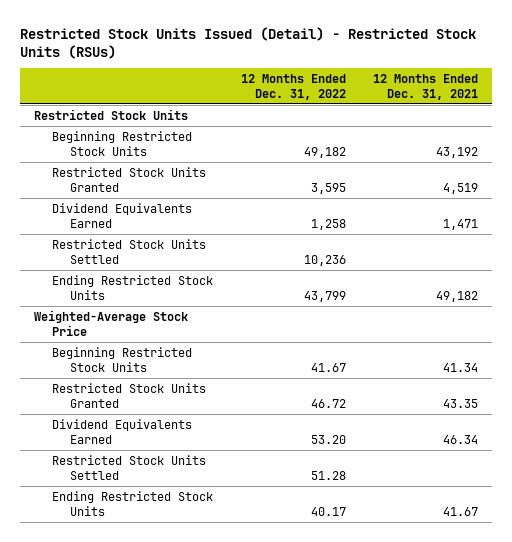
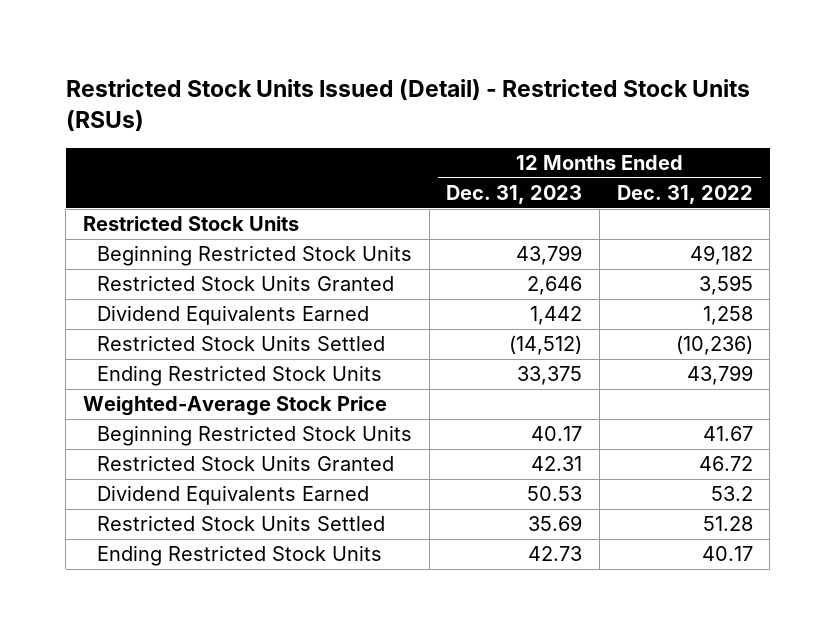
- | 12 Months Ended Dec. 31, 2022 | 12 Months Ended Dec. 31, 2021
+ | 12 Months Ended Dec. 31, 2023 | 12 Months Ended Dec. 31, 2022
- Restricted Stock Units Settled | 10,236 |
+ Restricted Stock Units Settled | (14,512) | (10,236)
- Dividend Equivalents Earned | 53.20 | 46.34
+ Dividend Equivalents Earned | 50.53 | 53.2

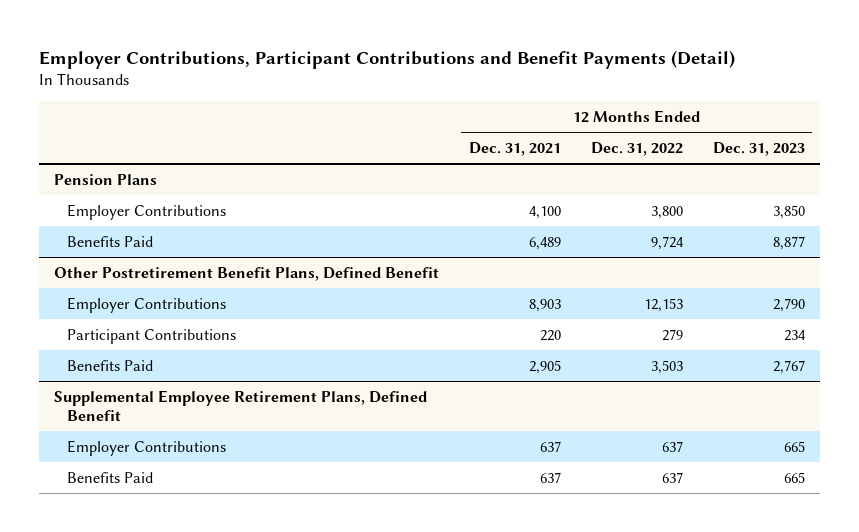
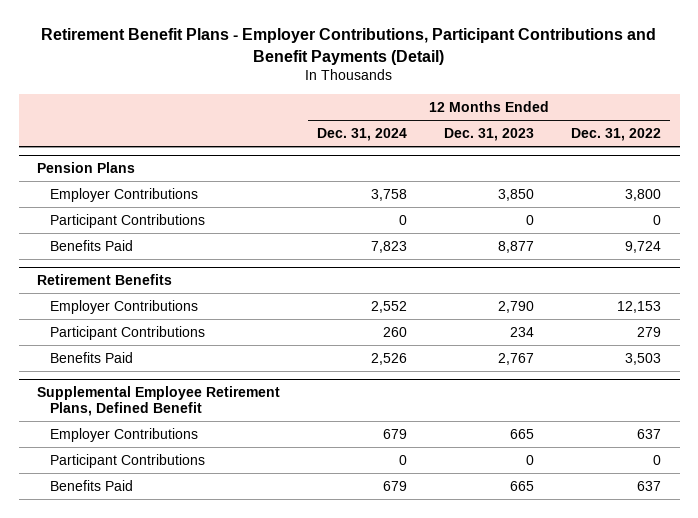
- Employer Contributions, Participant Contributions and Benefit Payments (Detail)
+ Retirement Benefit Plans - Employer Contributions, Participant Contributions and Benefit Payments (Detail)
- | 12 Months Ended Dec. 31, 2021 | 12 Months Ended Dec. 31, 2022 | 12 Months Ended Dec. 31, 2023
+ | 12 Months Ended Dec. 31, 2024 | 12 Months Ended Dec. 31, 2023 | 12 Months Ended Dec. 31, 2022
@ Pension Plans
+ Participant Contributions | 0 | 0 | 0
- Other Postretirement Benefit Plans, Defined Benefit
+ Retirement Benefits
@ Supplemental Employee Retirement Plans, Defined Benefit
+ Participant Contributions | 0 | 0 | 0

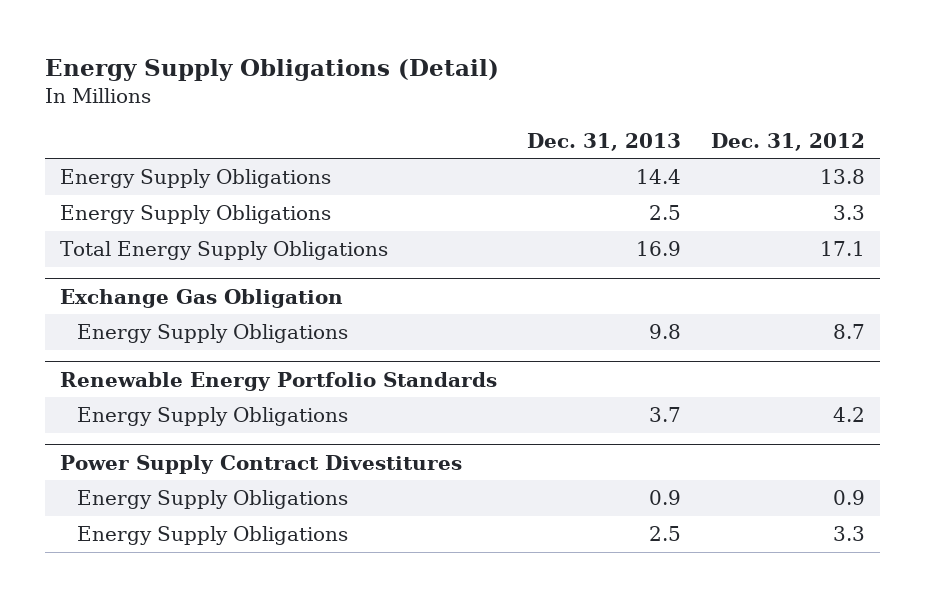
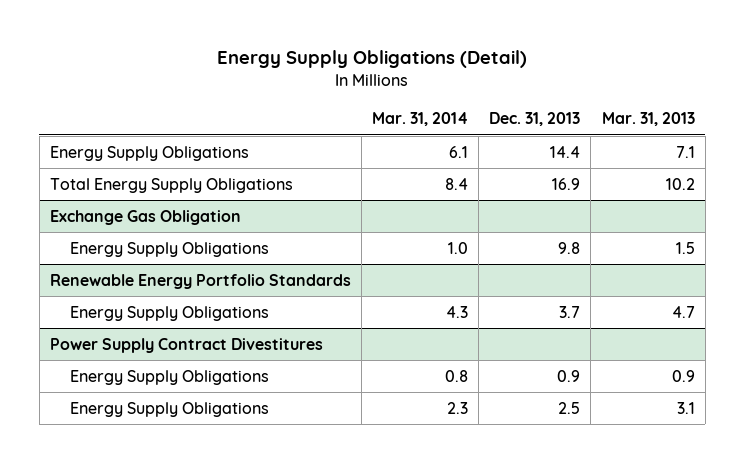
- | Dec. 31, 2013 | Dec. 31, 2012
+ | Mar. 31, 2014 | Dec. 31, 2013 | Mar. 31, 2013
- Energy Supply Obligations | 2.5 | 3.3

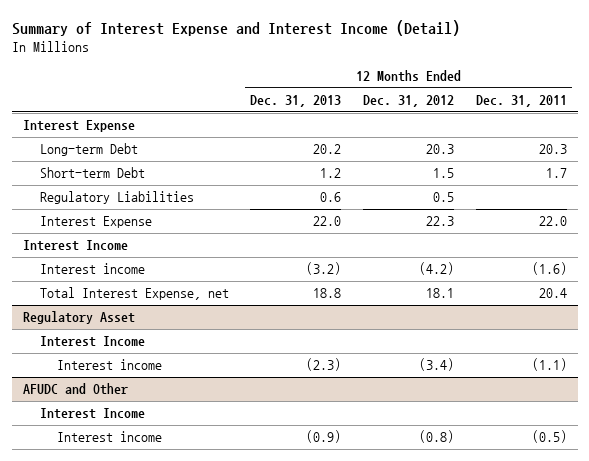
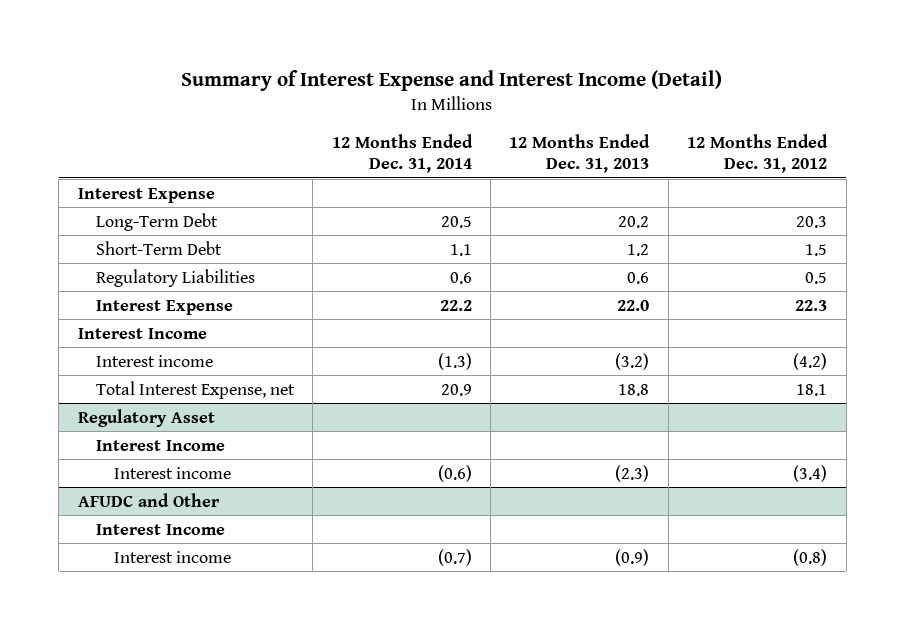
- | 12 Months Ended Dec. 31, 2013 | 12 Months Ended Dec. 31, 2012 | 12 Months Ended Dec. 31, 2011
+ | 12 Months Ended Dec. 31, 2014 | 12 Months Ended Dec. 31, 2013 | 12 Months Ended Dec. 31, 2012
- Long-term Debt | 20.2 | 20.3 | 20.3
- Short-term Debt | 1.2 | 1.5 | 1.7
+ Long-Term Debt | 20.5 | 20.2 | 20.3
+ Short-Term Debt | 1.1 | 1.2 | 1.5

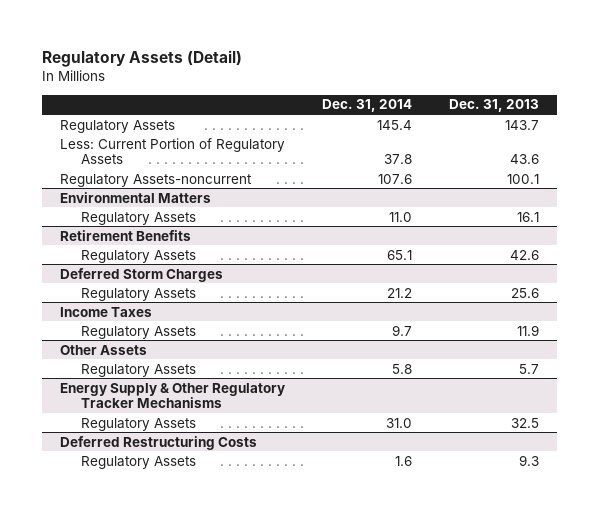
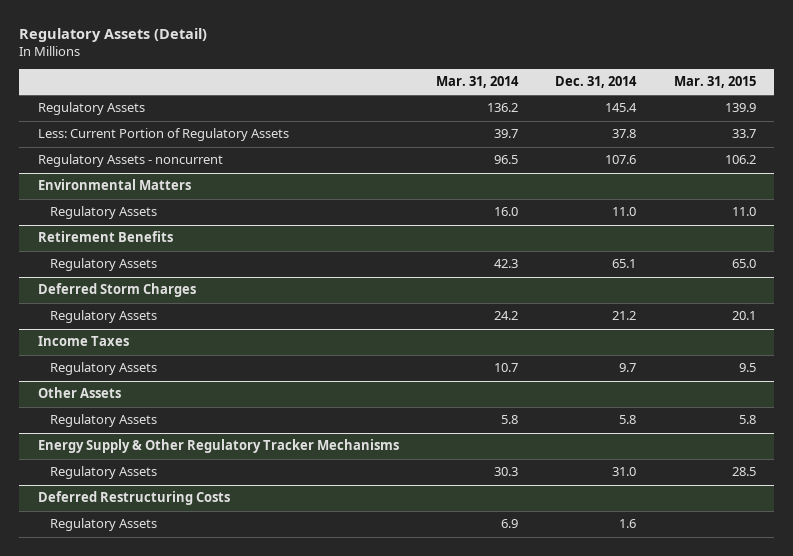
- | Dec. 31, 2014 | Dec. 31, 2013
+ | Mar. 31, 2014 | Dec. 31, 2014 | Mar. 31, 2015
- Regulatory Assets-noncurrent | 107.6 | 100.1
+ Regulatory Assets - noncurrent | 96.5 | 107.6 | 106.2

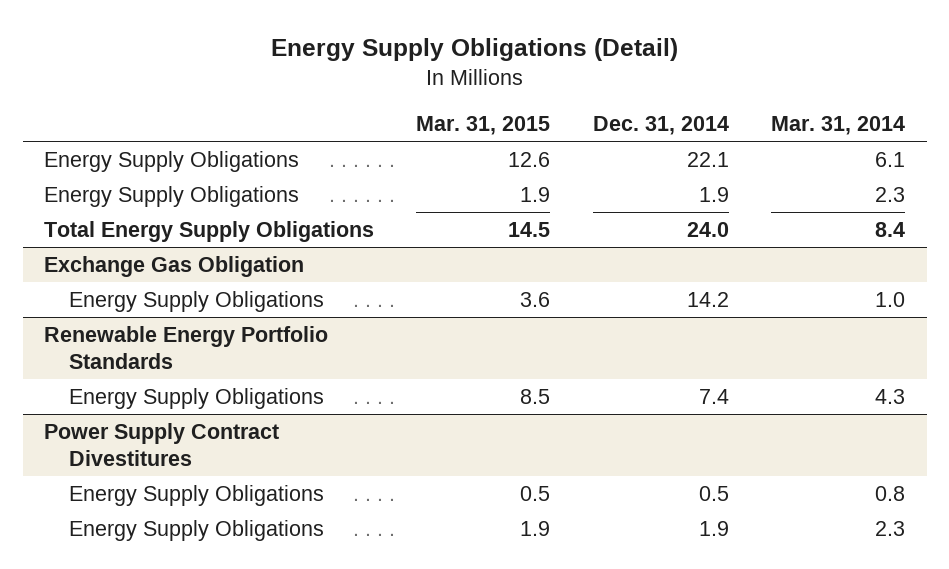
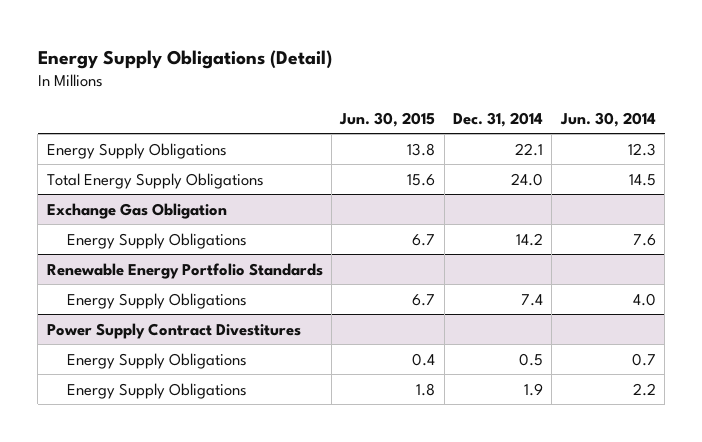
- | Mar. 31, 2015 | Dec. 31, 2014 | Mar. 31, 2014
+ | Jun. 30, 2015 | Dec. 31, 2014 | Jun. 30, 2014
- Energy Supply Obligations | 1.9 | 1.9 | 2.3

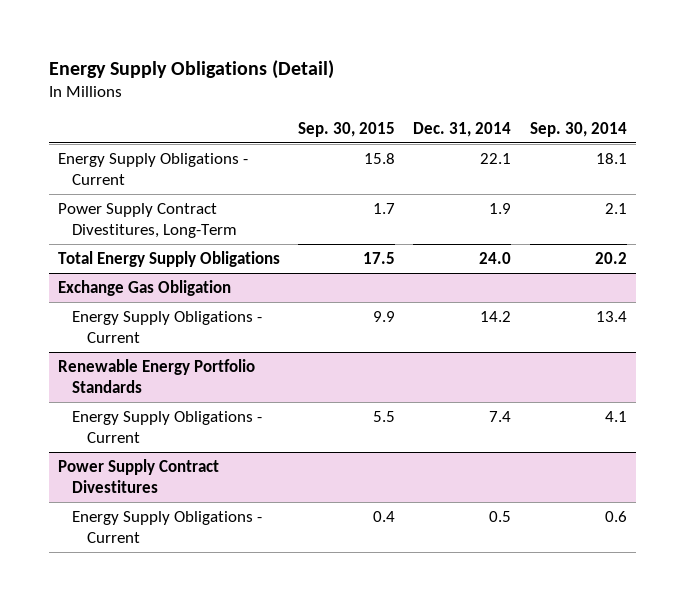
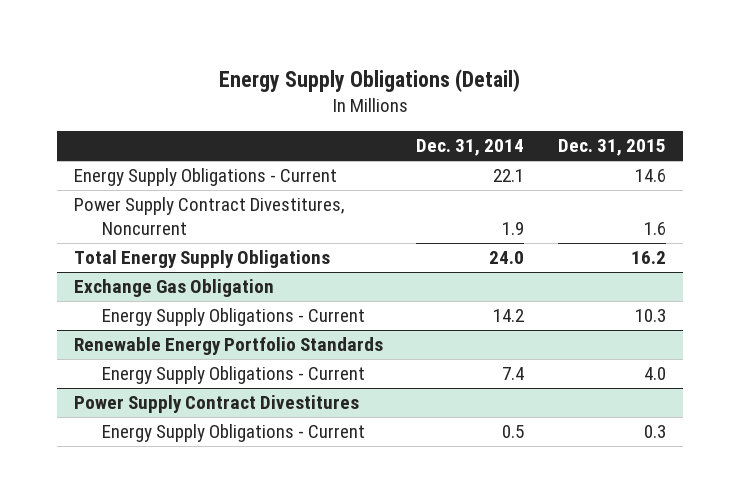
- | Sep. 30, 2015 | Dec. 31, 2014 | Sep. 30, 2014
+ | Dec. 31, 2014 | Dec. 31, 2015
- Power Supply Contract Divestitures, Long-Term | 1.7 | 1.9 | 2.1
+ Power Supply Contract Divestitures, Noncurrent | 1.9 | 1.6

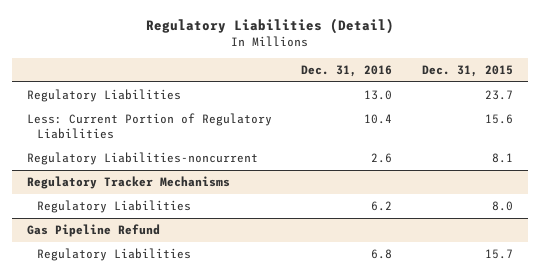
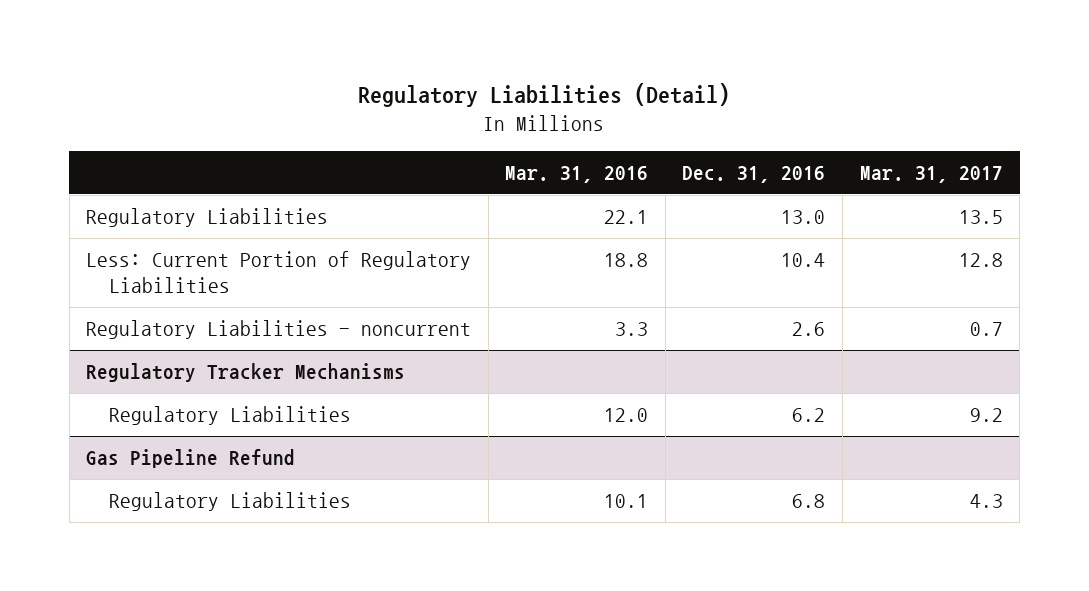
- | Dec. 31, 2016 | Dec. 31, 2015
+ | Mar. 31, 2016 | Dec. 31, 2016 | Mar. 31, 2017
- Regulatory Liabilities-noncurrent | 2.6 | 8.1
+ Regulatory Liabilities - noncurrent | 3.3 | 2.6 | 0.7

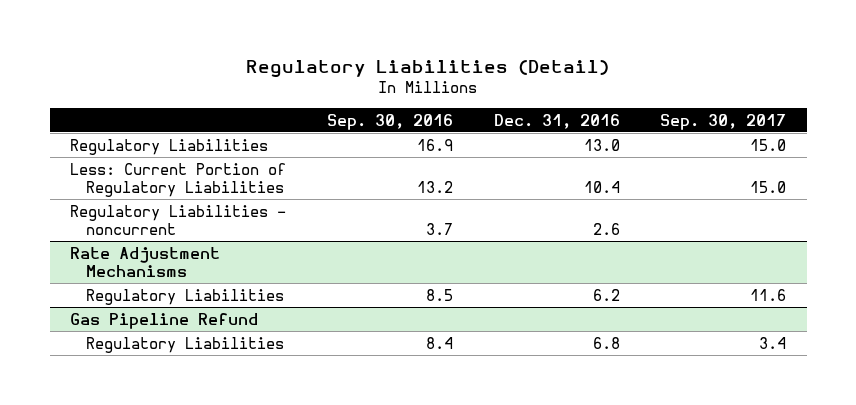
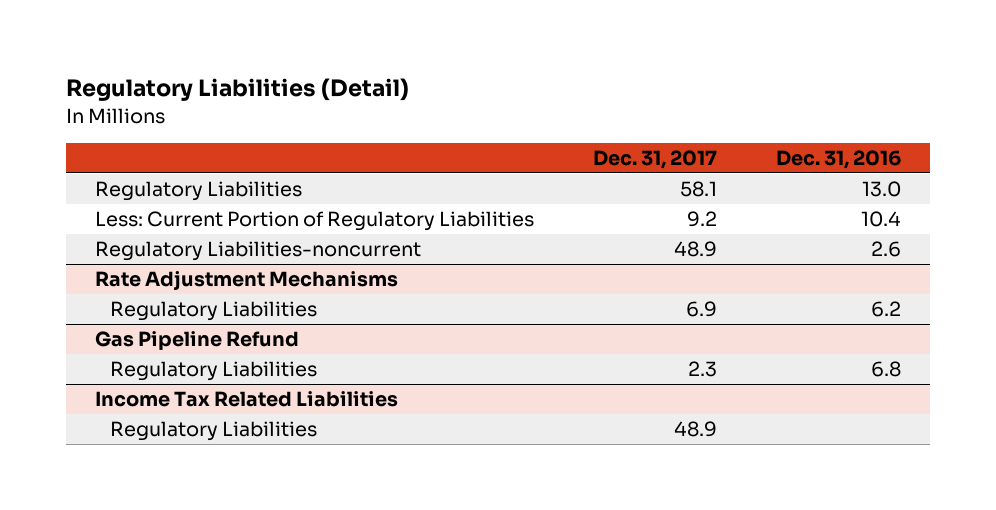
- | Sep. 30, 2016 | Dec. 31, 2016 | Sep. 30, 2017
+ | Dec. 31, 2017 | Dec. 31, 2016
- Regulatory Liabilities - noncurrent | 3.7 | 2.6 |
+ Regulatory Liabilities-noncurrent | 48.9 | 2.6
+ Income Tax Related Liabilities
+ Regulatory Liabilities | 48.9 |

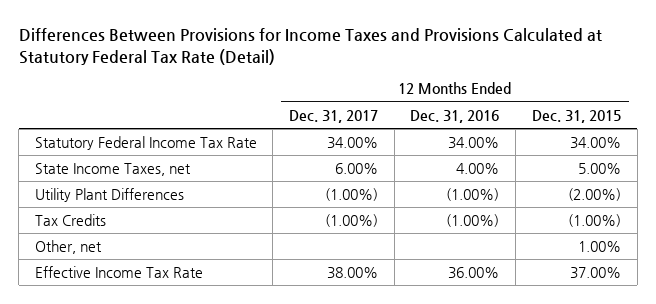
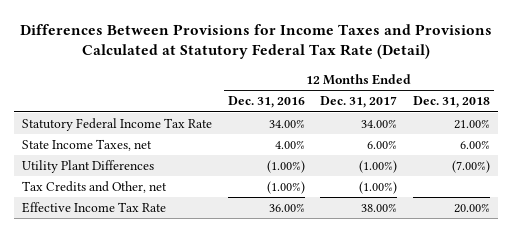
- | 12 Months Ended Dec. 31, 2017 | 12 Months Ended Dec. 31, 2016 | 12 Months Ended Dec. 31, 2015
+ | 12 Months Ended Dec. 31, 2016 | 12 Months Ended Dec. 31, 2017 | 12 Months Ended Dec. 31, 2018
- Tax Credits | (1.00%) | (1.00%) | (1.00%)
- Other, net | | | 1.00%
+ Tax Credits and Other, net | (1.00%) | (1.00%) |

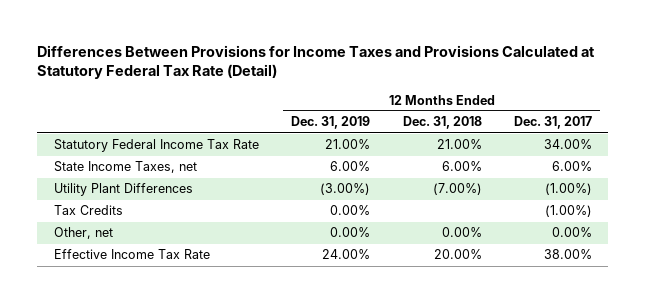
- | 12 Months Ended Dec. 31, 2016 | 12 Months Ended Dec. 31, 2017 | 12 Months Ended Dec. 31, 2018
+ | 12 Months Ended Dec. 31, 2019 | 12 Months Ended Dec. 31, 2018 | 12 Months Ended Dec. 31, 2017
- Tax Credits and Other, net | (1.00%) | (1.00%) |
+ Tax Credits | 0.00% | | (1.00%)
+ Other, net | 0.00% | 0.00% | 0.00%

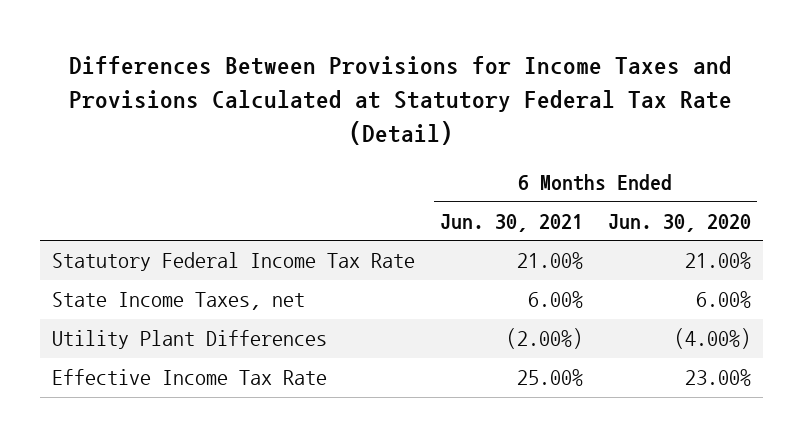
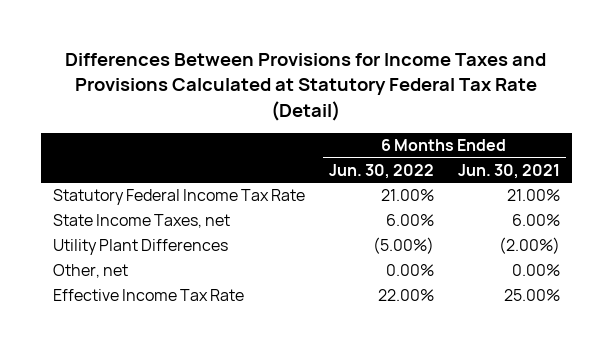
- | 6 Months Ended Jun. 30, 2021 | 6 Months Ended Jun. 30, 2020
+ | 6 Months Ended Jun. 30, 2022 | 6 Months Ended Jun. 30, 2021
+ Other, net | 0.00% | 0.00%

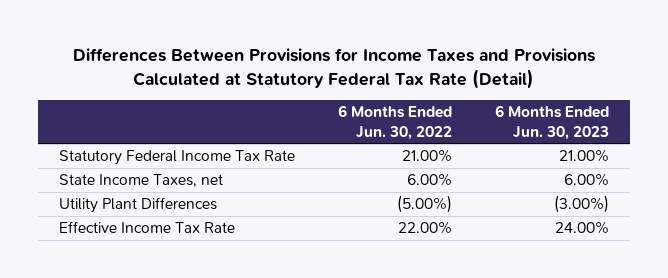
- | 6 Months Ended Jun. 30, 2022 | 6 Months Ended Jun. 30, 2021
+ | 6 Months Ended Jun. 30, 2022 | 6 Months Ended Jun. 30, 2023
- Other, net | 0.00% | 0.00%

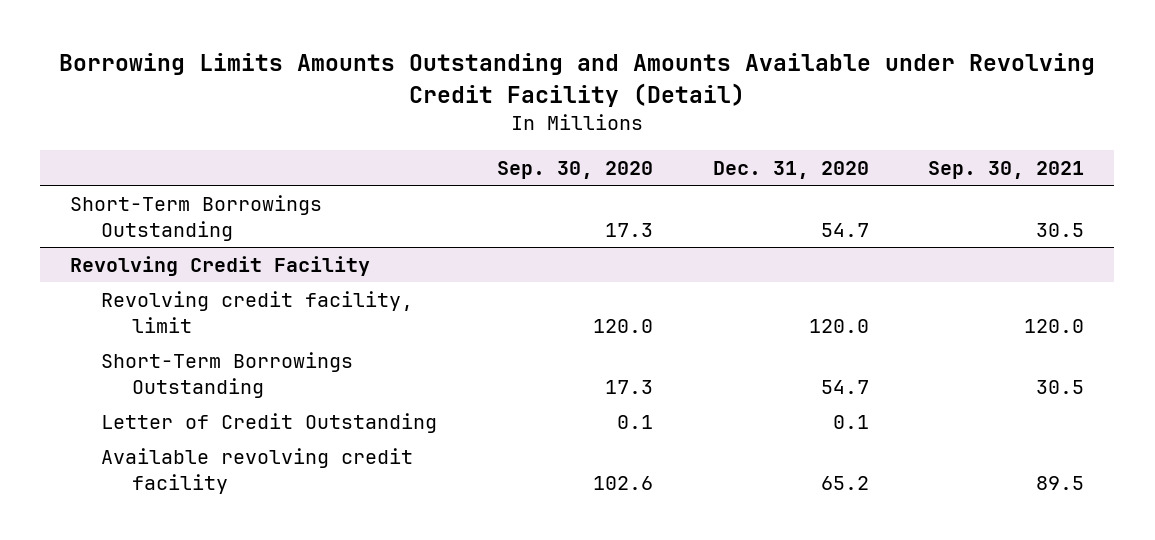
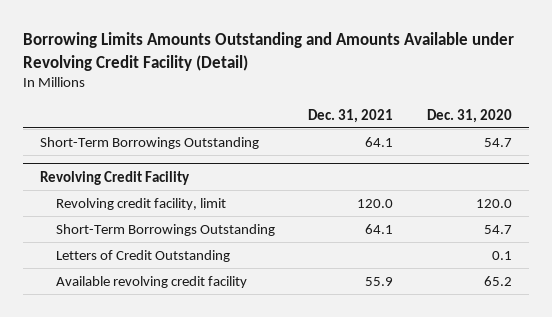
- | Sep. 30, 2020 | Dec. 31, 2020 | Sep. 30, 2021
+ | Dec. 31, 2021 | Dec. 31, 2020
@ Revolving Credit Facility
- Letter of Credit Outstanding | 0.1 | 0.1 |
+ Letters of Credit Outstanding | | 0.1

